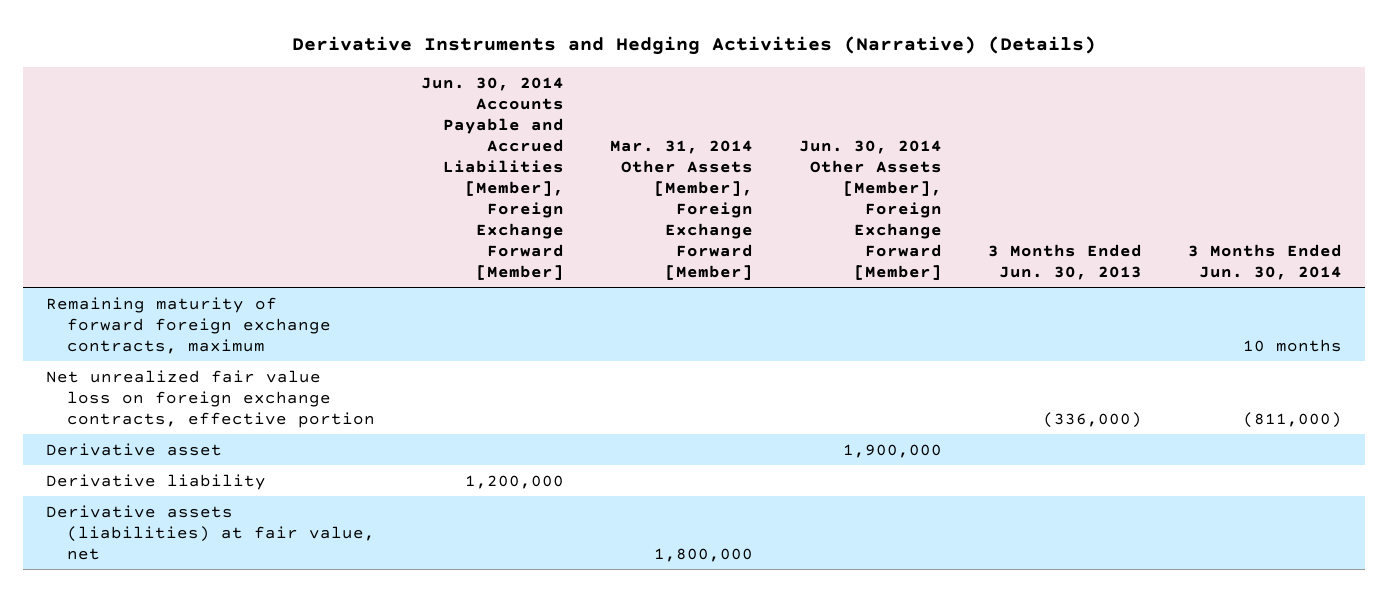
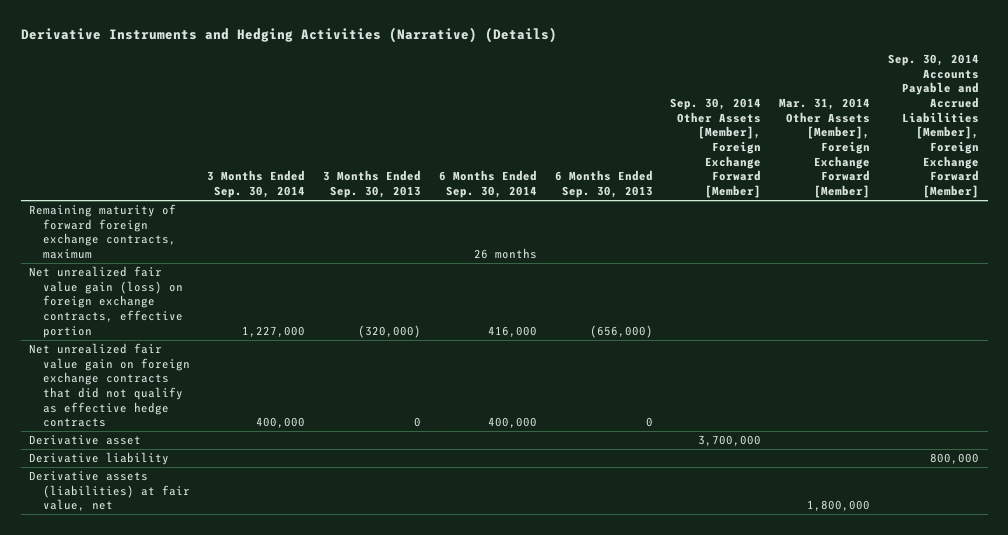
- | Jun. 30, 2014 Accounts Payable and Accrued Liabilities [Member], Foreign Exchange Forward [Member] | Mar. 31, 2014 Other Assets [Member], Foreign Exchange Forward [Member] | Jun. 30, 2014 Other Assets [Member], Foreign Exchange Forward [Member] | 3 Months Ended Jun. 30, 2013 | 3 Months Ended Jun. 30, 2014
+ | 3 Months Ended Sep. 30, 2014 | 3 Months Ended Sep. 30, 2013 | 6 Months Ended Sep. 30, 2014 | 6 Months Ended Sep. 30, 2013 | Sep. 30, 2014 Other Assets [Member], Foreign Exchange Forward [Member] | Mar. 31, 2014 Other Assets [Member], Foreign Exchange Forward [Member] | Sep. 30, 2014 Accounts Payable and Accrued Liabilities [Member], Foreign Exchange Forward [Member]
- Net unrealized fair value loss on foreign exchange contracts, effective portion | | | | (336,000) | (811,000)
+ Net unrealized fair value gain (loss) on foreign exchange contracts, effective portion | 1,227,000 | (320,000) | 416,000 | (656,000) | | |
+ Net unrealized fair value gain on foreign exchange contracts that did not qualify as effective hedge contracts | 400,000 | 0 | 400,000 | 0 | | |

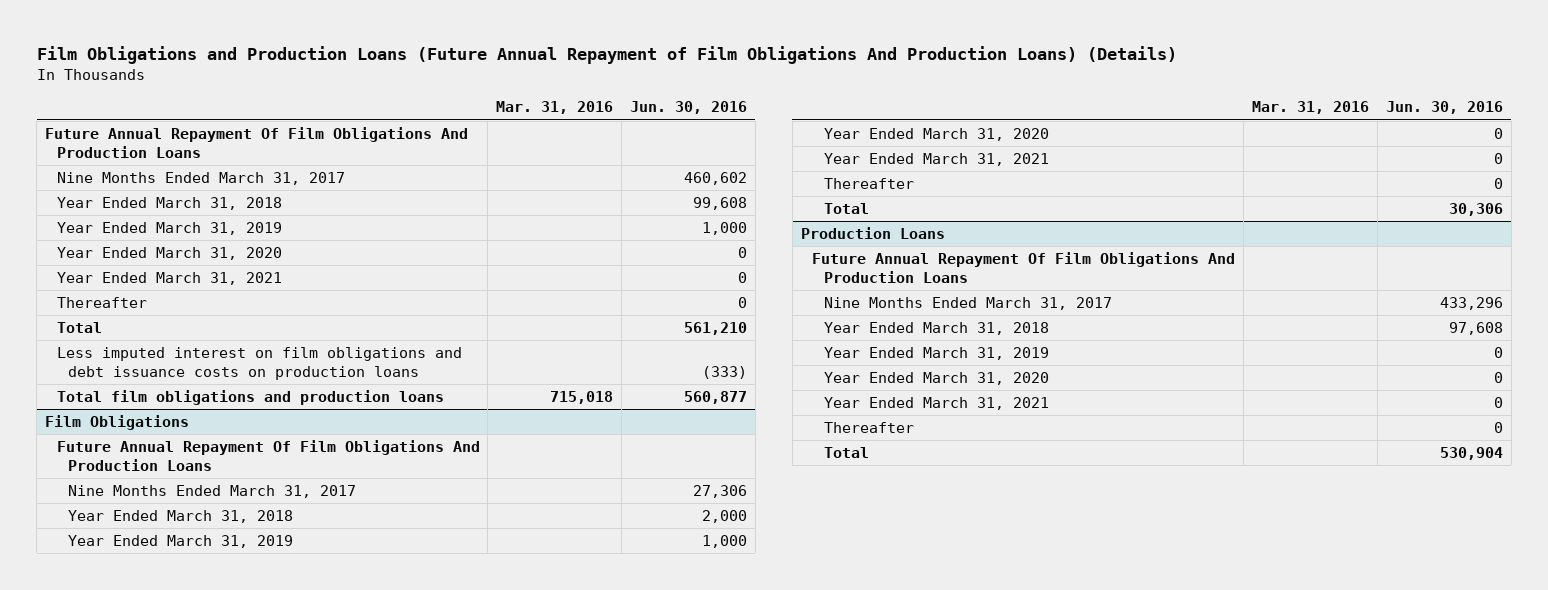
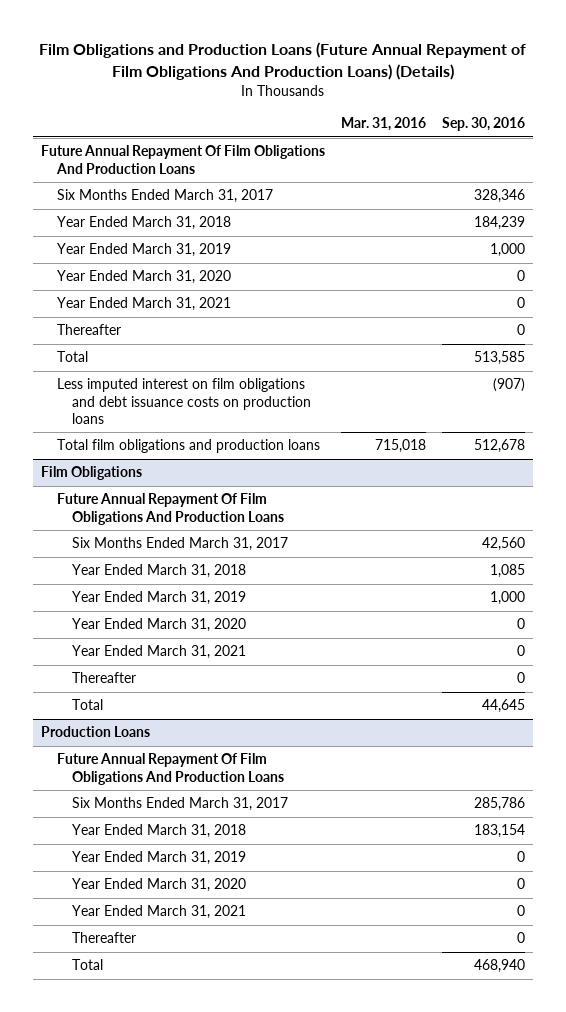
- | Mar. 31, 2016 | Jun. 30, 2016
+ | Mar. 31, 2016 | Sep. 30, 2016
- Nine Months Ended March 31, 2017 | | 460,602
+ Six Months Ended March 31, 2017 | | 328,346
@ Film Obligations
- Nine Months Ended March 31, 2017 | | 27,306
+ Six Months Ended March 31, 2017 | | 42,560
@ Production Loans
- Nine Months Ended March 31, 2017 | | 433,296
+ Six Months Ended March 31, 2017 | | 285,786

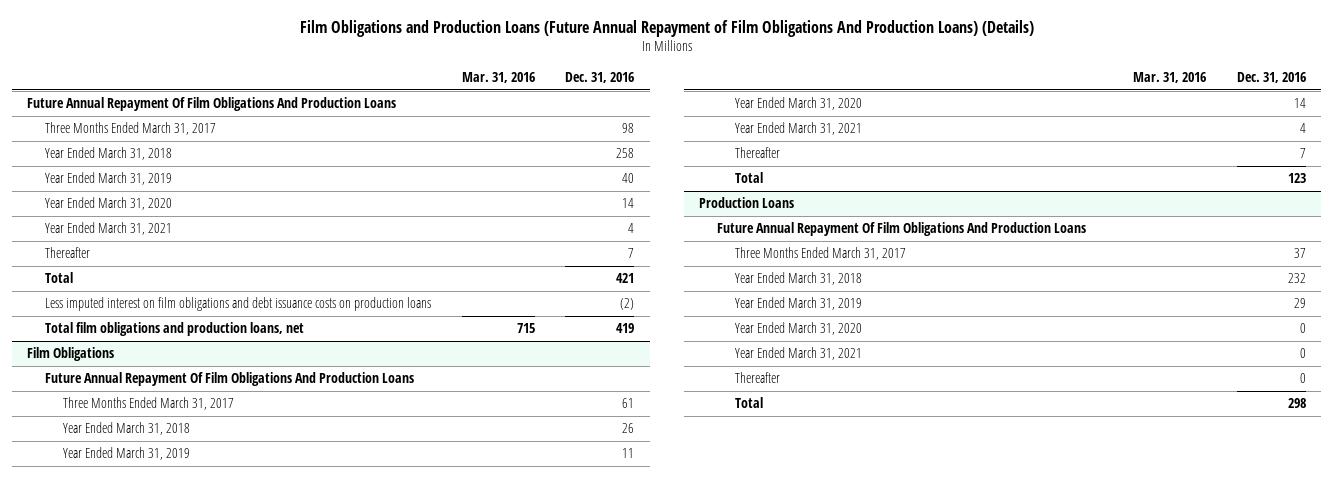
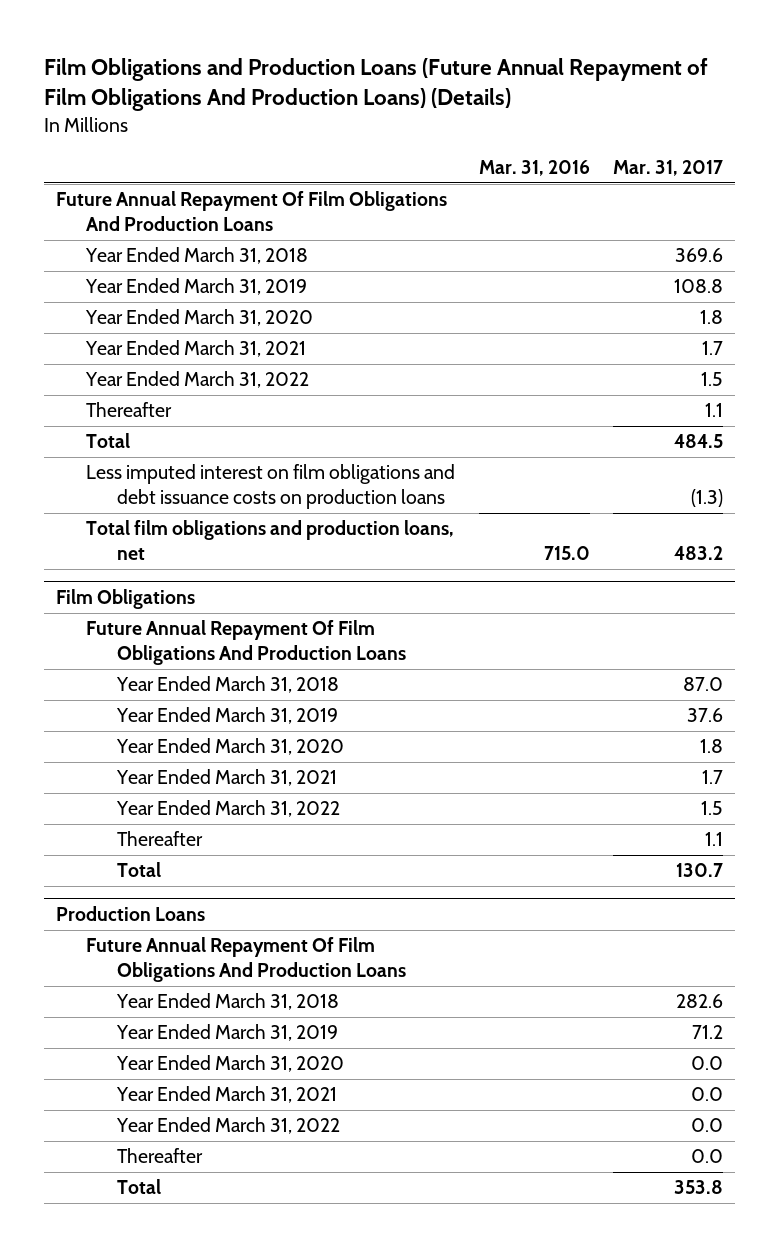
- | Mar. 31, 2016 | Dec. 31, 2016
+ | Mar. 31, 2016 | Mar. 31, 2017
- Three Months Ended March 31, 2017 | | 98
+ Year Ended March 31, 2022 | | 1.5
- Total film obligations and production loans, net | 715 | 419
+ Total film obligations and production loans, net | 715.0 | 483.2
@ Film Obligations
- Three Months Ended March 31, 2017 | | 61
+ Year Ended March 31, 2022 | | 1.5
@ Production Loans
- Three Months Ended March 31, 2017 | | 37
+ Year Ended March 31, 2022 | | 0.0

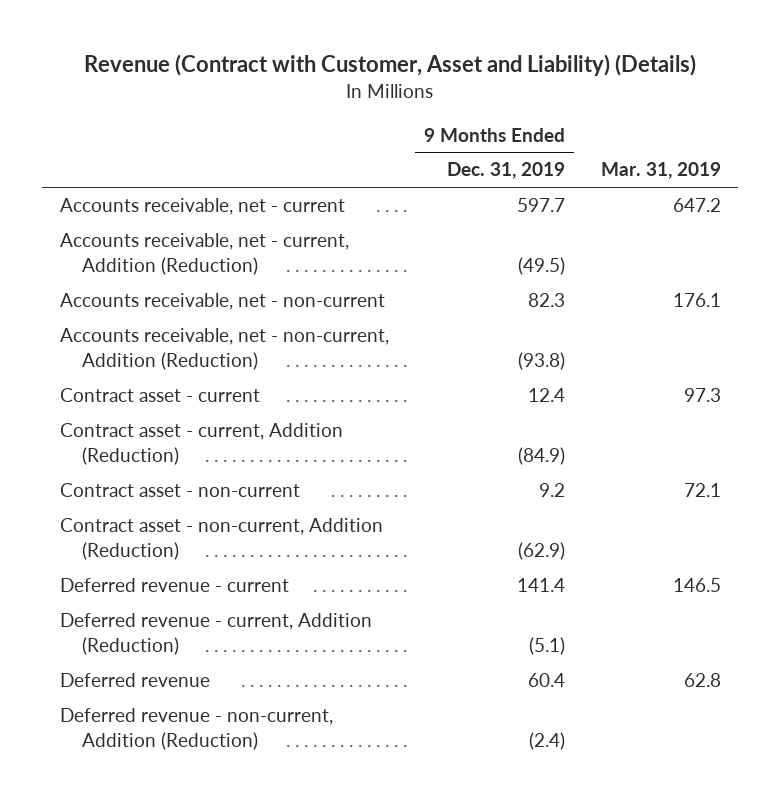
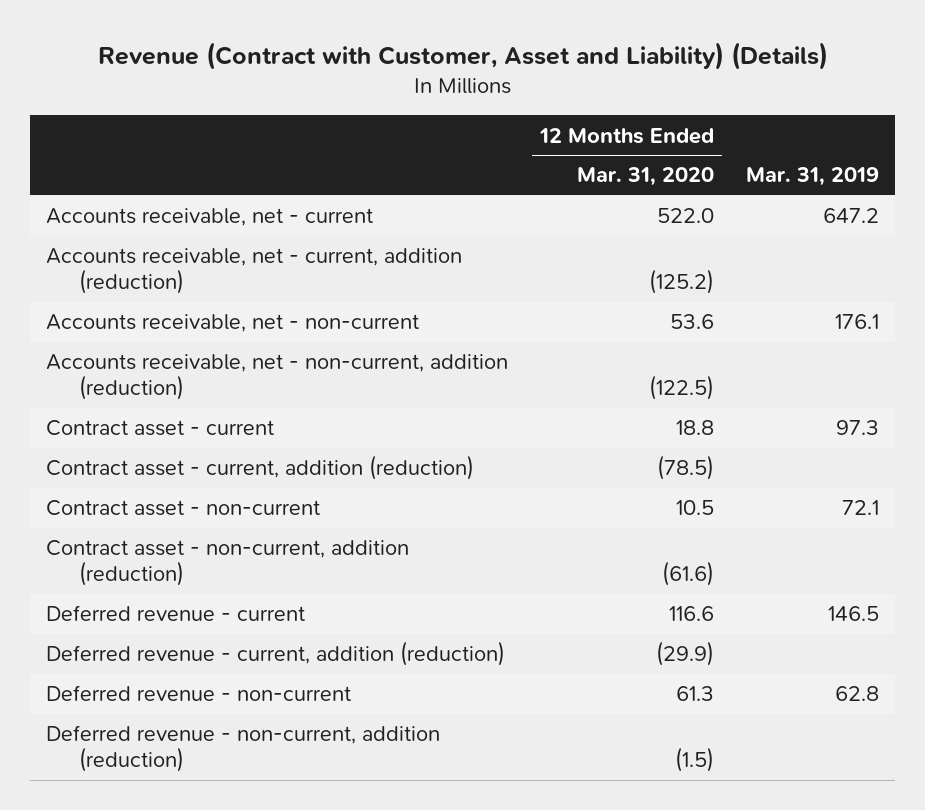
- | 9 Months Ended Dec. 31, 2019 | Mar. 31, 2019
+ | 12 Months Ended Mar. 31, 2020 | Mar. 31, 2019
- Accounts receivable, net - current, Addition (Reduction) | (49.5) |
+ Accounts receivable, net - current, addition (reduction) | (125.2) |
- Accounts receivable, net - non-current, Addition (Reduction) | (93.8) |
+ Accounts receivable, net - non-current, addition (reduction) | (122.5) |
- Contract asset - current, Addition (Reduction) | (84.9) |
+ Contract asset - current, addition (reduction) | (78.5) |
- Contract asset - non-current, Addition (Reduction) | (62.9) |
+ Contract asset - non-current, addition (reduction) | (61.6) |
- Deferred revenue - current, Addition (Reduction) | (5.1) |
- Deferred revenue | 60.4 | 62.8
- Deferred revenue - non-current, Addition (Reduction) | (2.4) |
+ Deferred revenue - current, addition (reduction) | (29.9) |
+ Deferred revenue - non-current | 61.3 | 62.8
+ Deferred revenue - non-current, addition (reduction) | (1.5) |

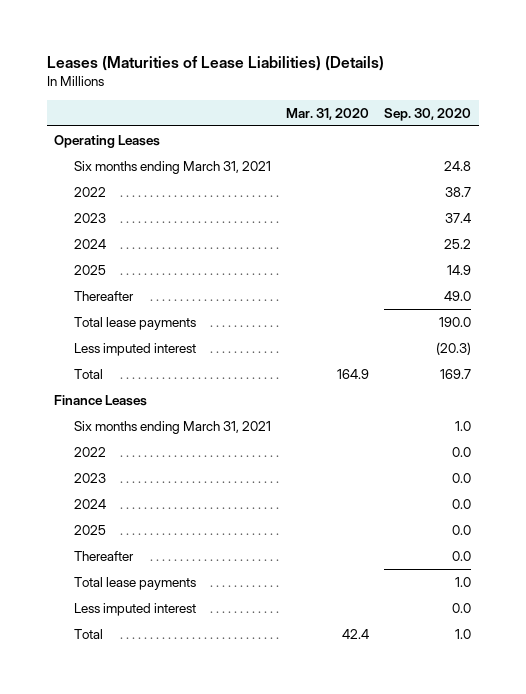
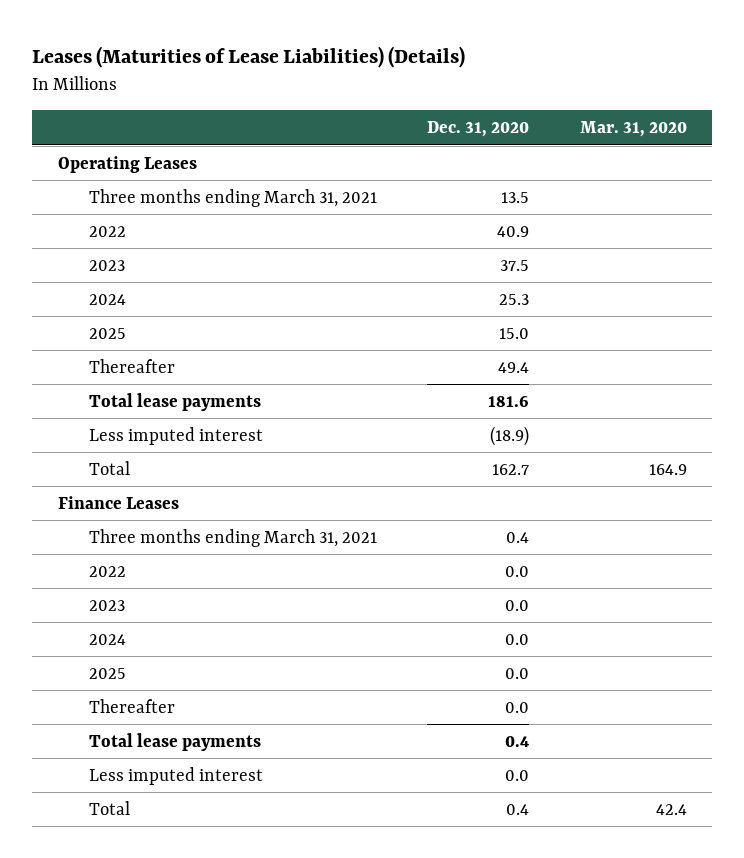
- | Mar. 31, 2020 | Sep. 30, 2020
+ | Dec. 31, 2020 | Mar. 31, 2020
- Six months ending March 31, 2021 | | 24.8
+ Three months ending March 31, 2021 | 13.5 |
- Six months ending March 31, 2021 | | 1.0
+ Three months ending March 31, 2021 | 0.4 |

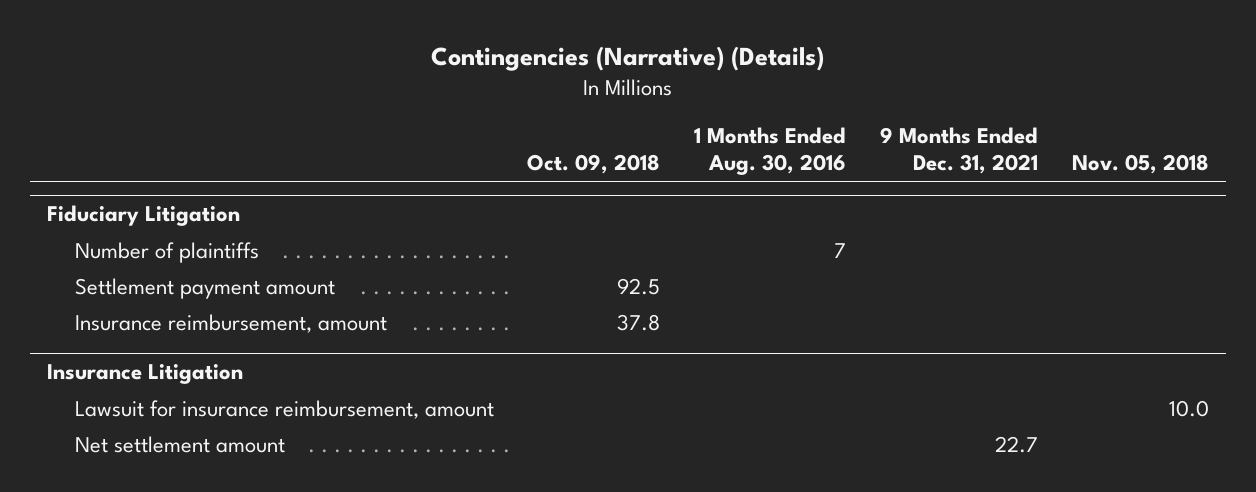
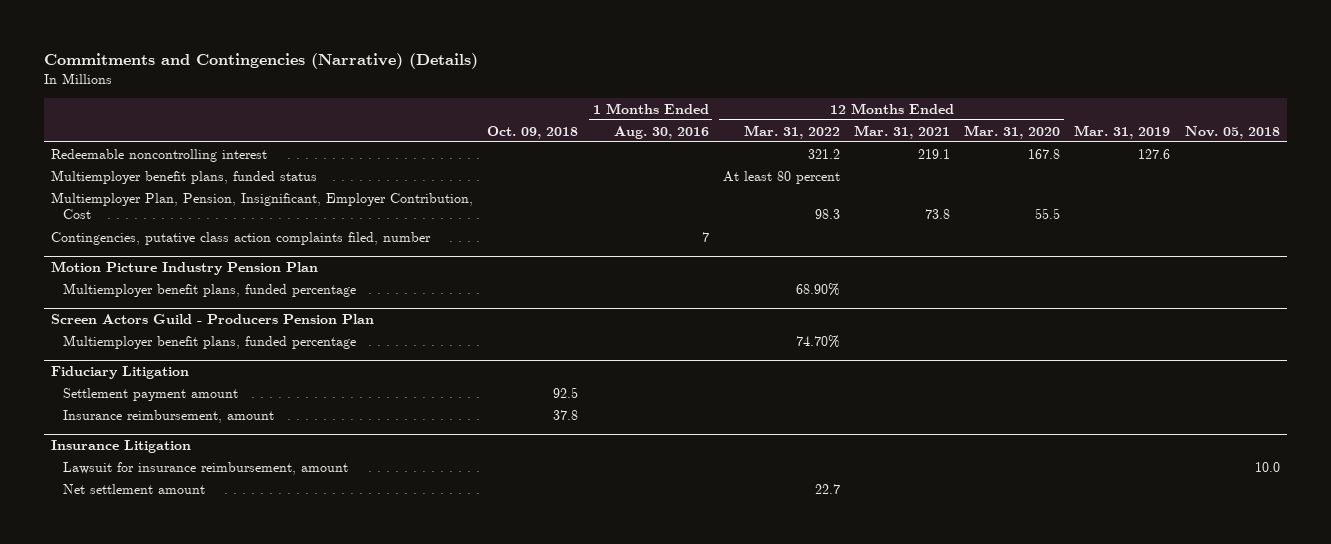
- Contingencies (Narrative) (Details)
+ Commitments and Contingencies (Narrative) (Details)
- | Oct. 09, 2018 | 1 Months Ended Aug. 30, 2016 | 9 Months Ended Dec. 31, 2021 | Nov. 05, 2018
+ | Oct. 09, 2018 | 1 Months Ended Aug. 30, 2016 | 12 Months Ended Mar. 31, 2022 | 12 Months Ended Mar. 31, 2021 | 12 Months Ended Mar. 31, 2020 | Mar. 31, 2019 | Nov. 05, 2018
+ Redeemable noncontrolling interest | | | 321.2 | 219.1 | 167.8 | 127.6 |
+ Multiemployer benefit plans, funded status | | | At least 80 percent | | | |
+ Multiemployer Plan, Pension, Insignificant, Employer Contribution, Cost | | | 98.3 | 73.8 | 55.5 | |
+ Contingencies, putative class action complaints filed, number | | 7 | | | | |
+ Motion Picture Industry Pension Plan
+ Multiemployer benefit plans, funded percentage | | | 68.90% | | | |
+ Screen Actors Guild - Producers Pension Plan
+ Multiemployer benefit plans, funded percentage | | | 74.70% | | | |
@ Fiduciary Litigation
- Number of plaintiffs | | 7 | |

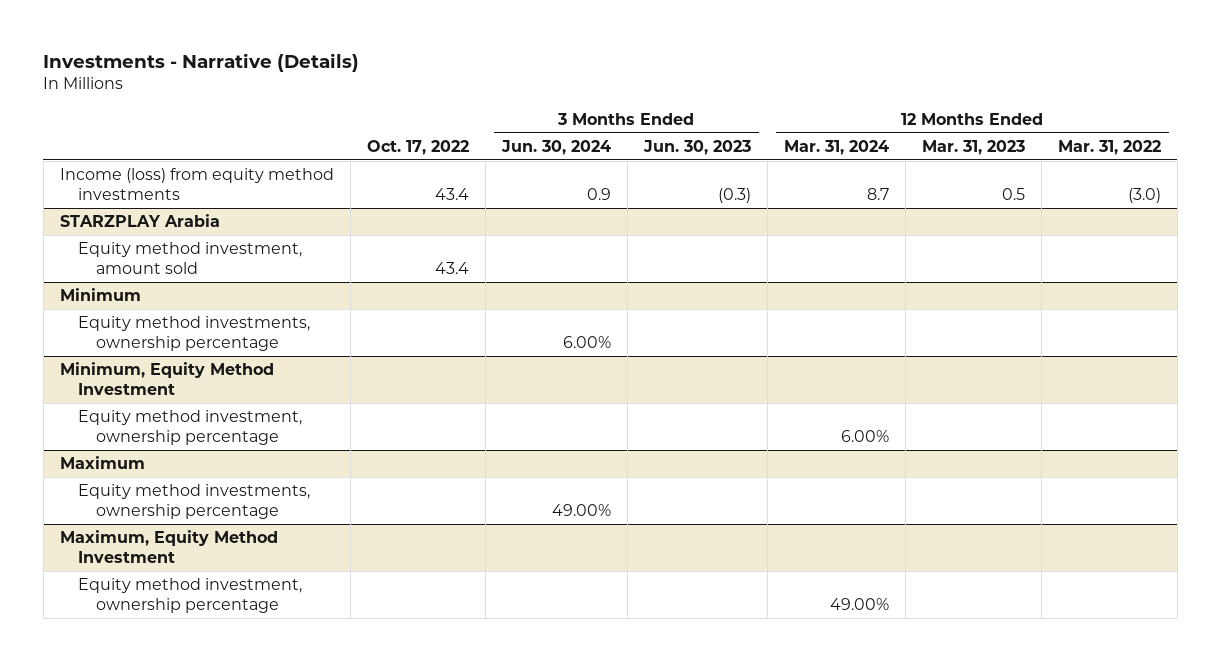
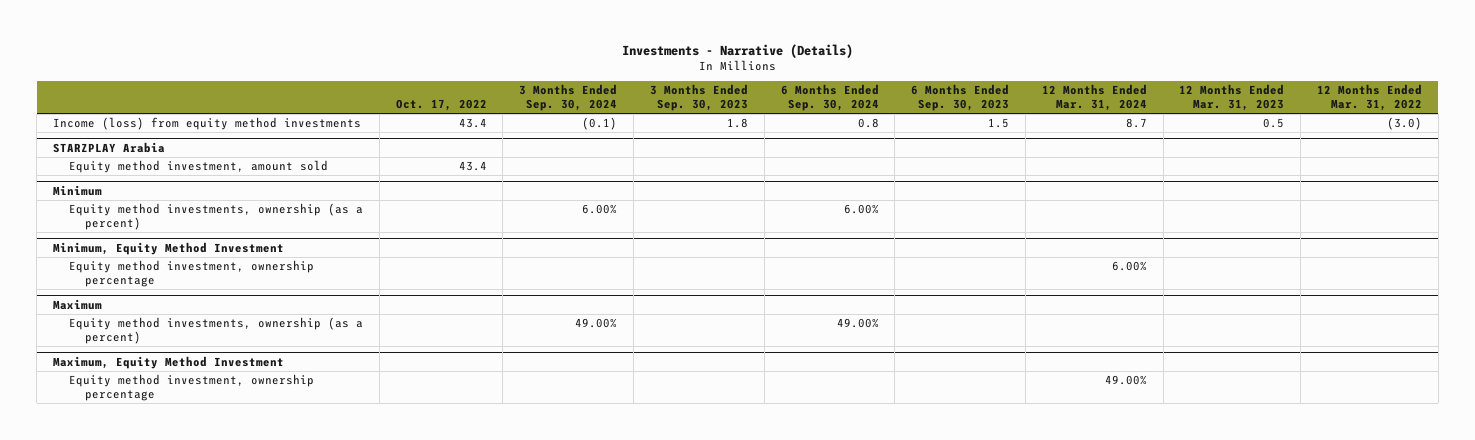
- | Oct. 17, 2022 | 3 Months Ended Jun. 30, 2024 | 3 Months Ended Jun. 30, 2023 | 12 Months Ended Mar. 31, 2024 | 12 Months Ended Mar. 31, 2023 | 12 Months Ended Mar. 31, 2022
+ | Oct. 17, 2022 | 3 Months Ended Sep. 30, 2024 | 3 Months Ended Sep. 30, 2023 | 6 Months Ended Sep. 30, 2024 | 6 Months Ended Sep. 30, 2023 | 12 Months Ended Mar. 31, 2024 | 12 Months Ended Mar. 31, 2023 | 12 Months Ended Mar. 31, 2022
@ Minimum
- Equity method investments, ownership percentage | | 6.00% | | | |
+ Equity method investments, ownership (as a percent) | | 6.00% | | 6.00% | | | |
@ Maximum
- Equity method investments, ownership percentage | | 49.00% | | | |
+ Equity method investments, ownership (as a percent) | | 49.00% | | 49.00% | | | |

